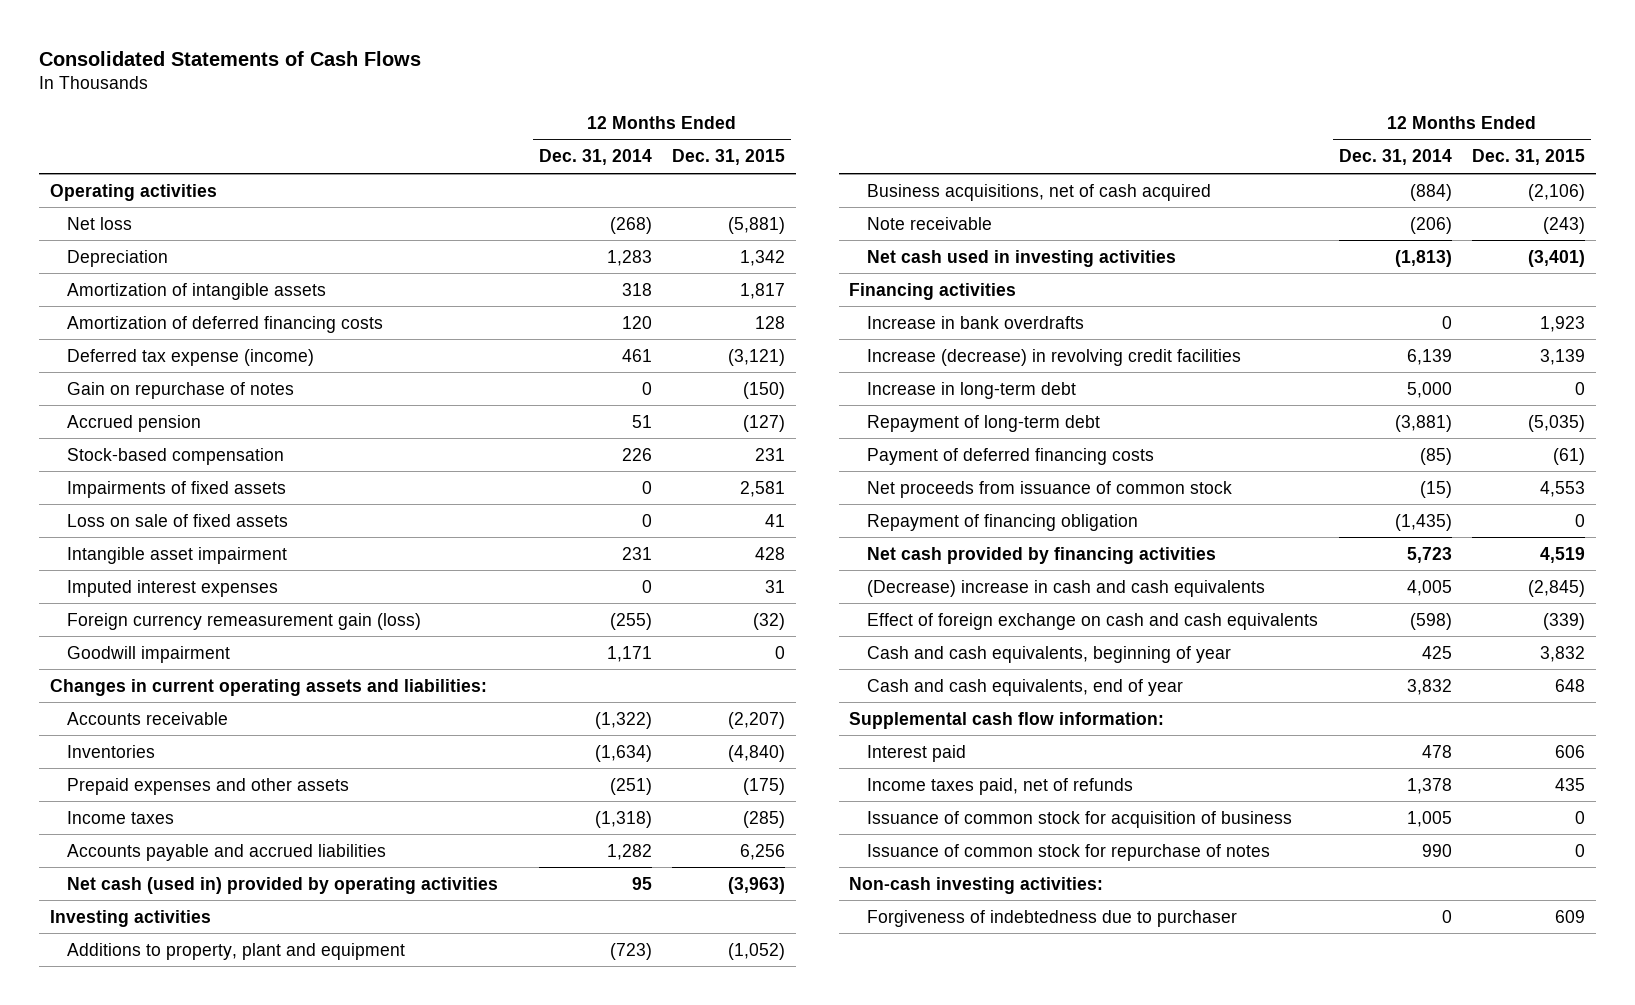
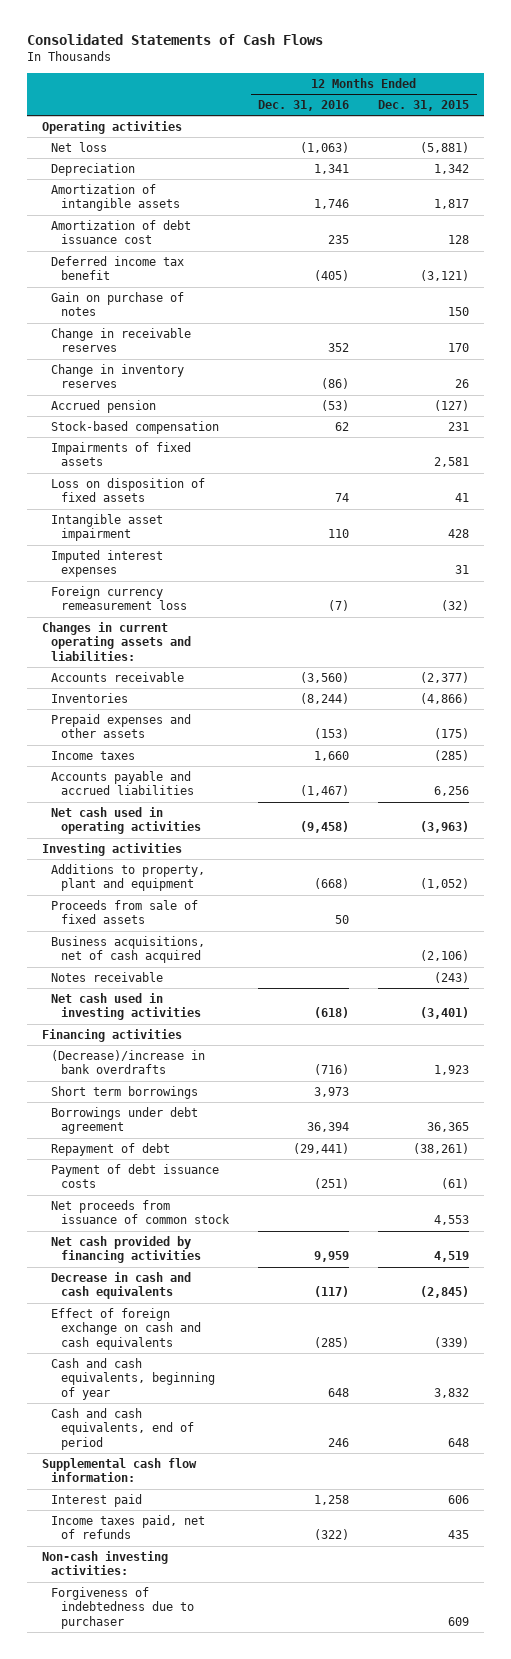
- | 12 Months Ended Dec. 31, 2014 | 12 Months Ended Dec. 31, 2015
+ | 12 Months Ended Dec. 31, 2016 | 12 Months Ended Dec. 31, 2015
- Amortization of deferred financing costs | 120 | 128
- Deferred tax expense (income) | 461 | (3,121)
- Gain on repurchase of notes | 0 | (150)
+ Amortization of debt issuance cost | 235 | 128
+ Deferred income tax benefit | (405) | (3,121)
+ Gain on purchase of notes | | 150
+ Change in receivable reserves | 352 | 170
+ Change in inventory reserves | (86) | 26
- Loss on sale of fixed assets | 0 | 41
+ Loss on disposition of fixed assets | 74 | 41
- Foreign currency remeasurement gain (loss) | (255) | (32)
- Goodwill impairment | 1,171 | 0
+ Foreign currency remeasurement loss | (7) | (32)
- Accounts receivable | (1,322) | (2,207)
- Inventories | (1,634) | (4,840)
+ Accounts receivable | (3,560) | (2,377)
+ Inventories | (8,244) | (4,866)
- Net cash (used in) provided by operating activities | 95 | (3,963)
+ Net cash used in operating activities | (9,458) | (3,963)
+ Proceeds from sale of fixed assets | 50 |
- Note receivable | (206) | (243)
+ Notes receivable | | (243)
- Increase in bank overdrafts | 0 | 1,923
- Increase (decrease) in revolving credit facilities | 6,139 | 3,139
- Increase in long-term debt | 5,000 | 0
- Repayment of long-term debt | (3,881) | (5,035)
- Payment of deferred financing costs | (85) | (61)
+ (Decrease)/increase in bank overdrafts | (716) | 1,923
+ Short term borrowings | 3,973 |
+ Borrowings under debt agreement | 36,394 | 36,365
+ Repayment of debt | (29,441) | (38,261)
+ Payment of debt issuance costs | (251) | (61)
- Repayment of financing obligation | (1,435) | 0
- (Decrease) increase in cash and cash equivalents | 4,005 | (2,845)
+ Decrease in cash and cash equivalents | (117) | (2,845)
- Cash and cash equivalents, end of year | 3,832 | 648
+ Cash and cash equivalents, end of period | 246 | 648
- Issuance of common stock for acquisition of business | 1,005 | 0
- Issuance of common stock for repurchase of notes | 990 | 0

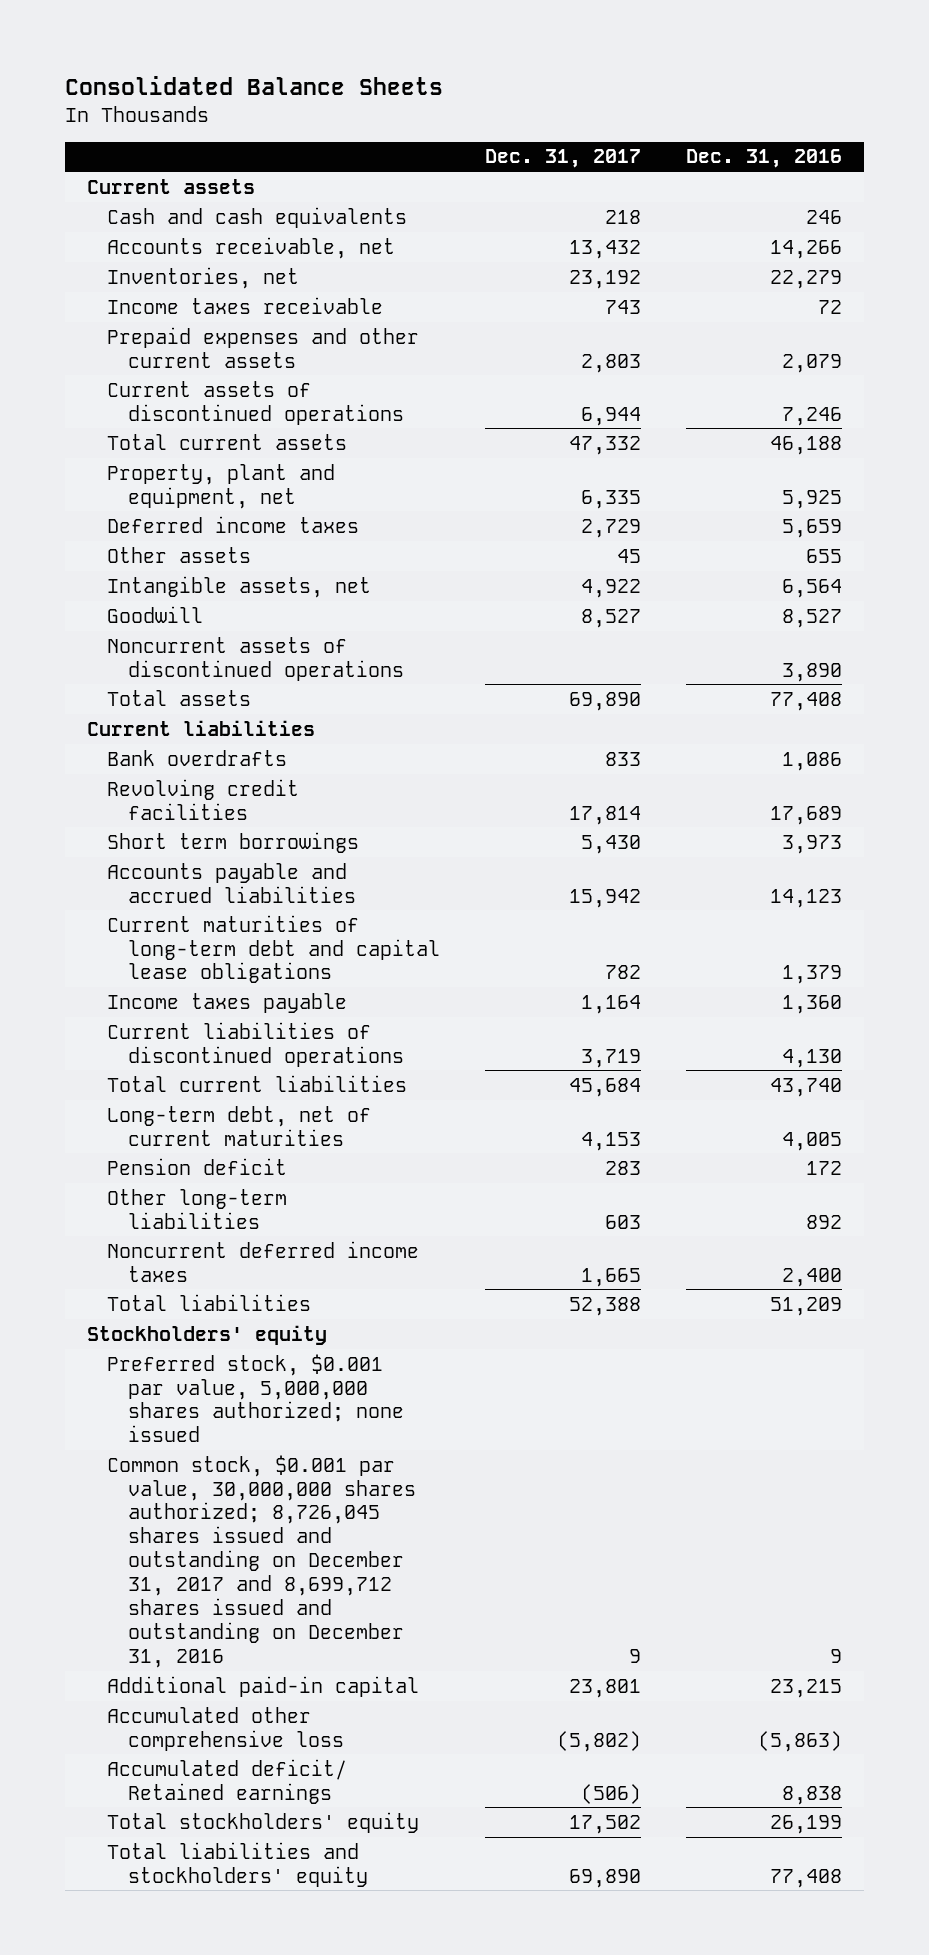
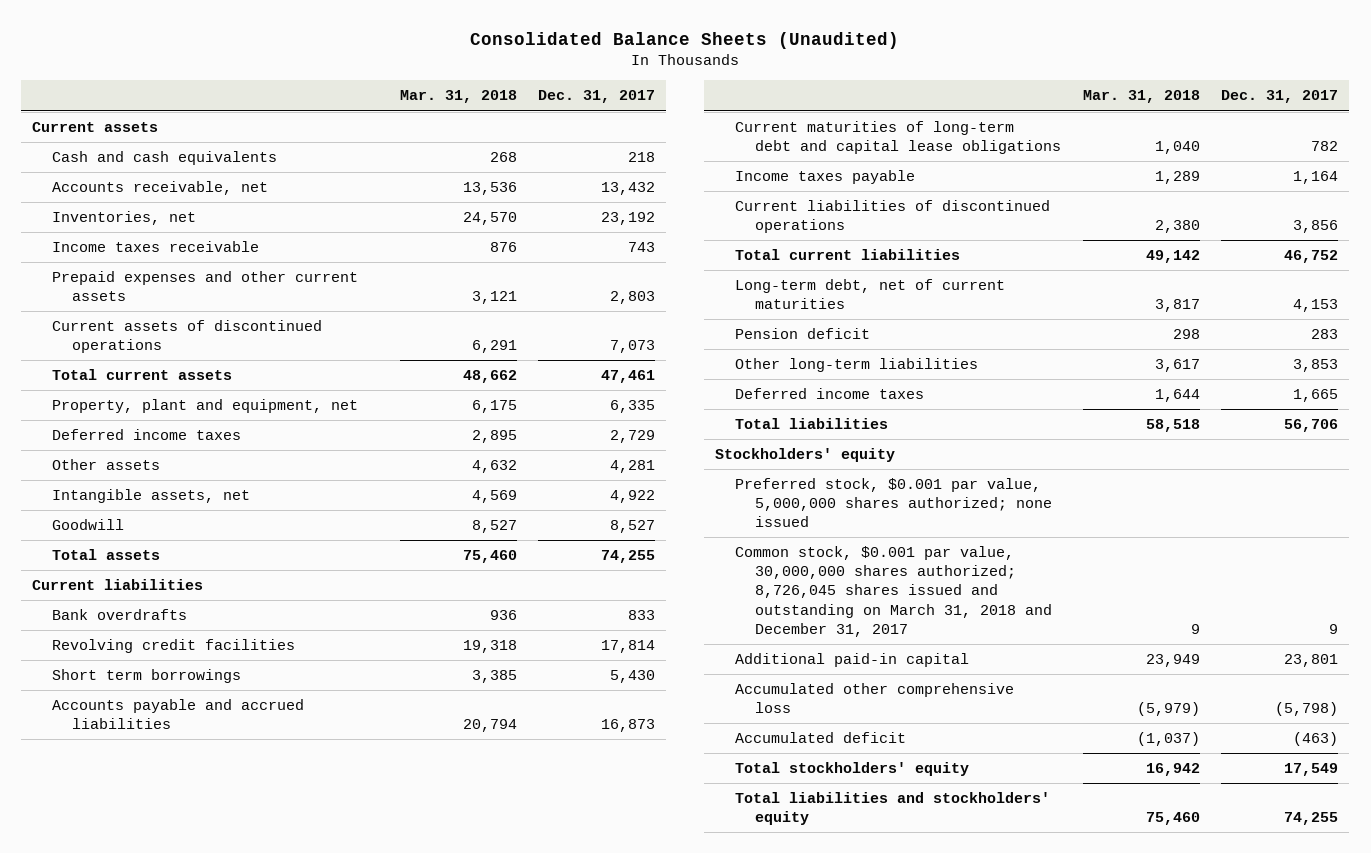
- Consolidated Balance Sheets
+ Consolidated Balance Sheets (Unaudited)
- | Dec. 31, 2017 | Dec. 31, 2016
+ | Mar. 31, 2018 | Dec. 31, 2017
- Current assets of discontinued operations | 6,944 | 7,246
- Total current assets | 47,332 | 46,188
+ Current assets of discontinued operations | 6,291 | 7,073
+ Total current assets | 48,662 | 47,461
- Other assets | 45 | 655
+ Other assets | 4,632 | 4,281
- Noncurrent assets of discontinued operations | | 3,890
- Total assets | 69,890 | 77,408
+ Total assets | 75,460 | 74,255
- Accounts payable and accrued liabilities | 15,942 | 14,123
+ Accounts payable and accrued liabilities | 20,794 | 16,873
- Current liabilities of discontinued operations | 3,719 | 4,130
- Total current liabilities | 45,684 | 43,740
+ Current liabilities of discontinued operations | 2,380 | 3,856
+ Total current liabilities | 49,142 | 46,752
- Other long-term liabilities | 603 | 892
- Noncurrent deferred income taxes | 1,665 | 2,400
- Total liabilities | 52,388 | 51,209
+ Other long-term liabilities | 3,617 | 3,853
+ Deferred income taxes | 1,644 | 1,665
+ Total liabilities | 58,518 | 56,706
- Common stock, $0.001 par value, 30,000,000 shares authorized; 8,726,045 shares issued and outstanding on December 31, 2017 and 8,699,712 shares issued and outstanding on December 31, 2016 | 9 | 9
+ Common stock, $0.001 par value, 30,000,000 shares authorized; 8,726,045 shares issued and outstanding on March 31, 2018 and December 31, 2017 | 9 | 9
- Accumulated other comprehensive loss | (5,802) | (5,863)
- Accumulated deficit/ Retained earnings | (506) | 8,838
- Total stockholders' equity | 17,502 | 26,199
- Total liabilities and stockholders' equity | 69,890 | 77,408
+ Accumulated other comprehensive loss | (5,979) | (5,798)
+ Accumulated deficit | (1,037) | (463)
+ Total stockholders' equity | 16,942 | 17,549
+ Total liabilities and stockholders' equity | 75,460 | 74,255

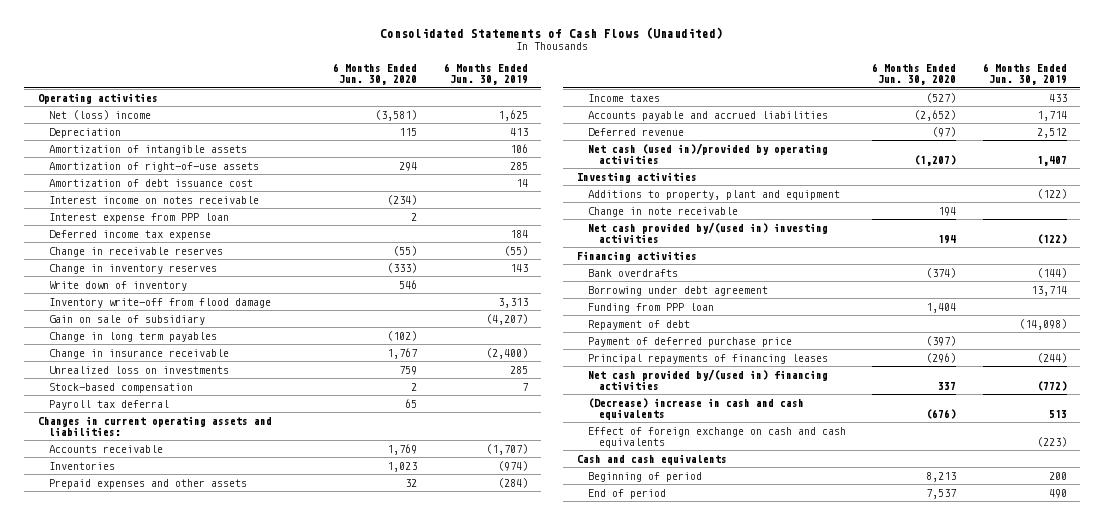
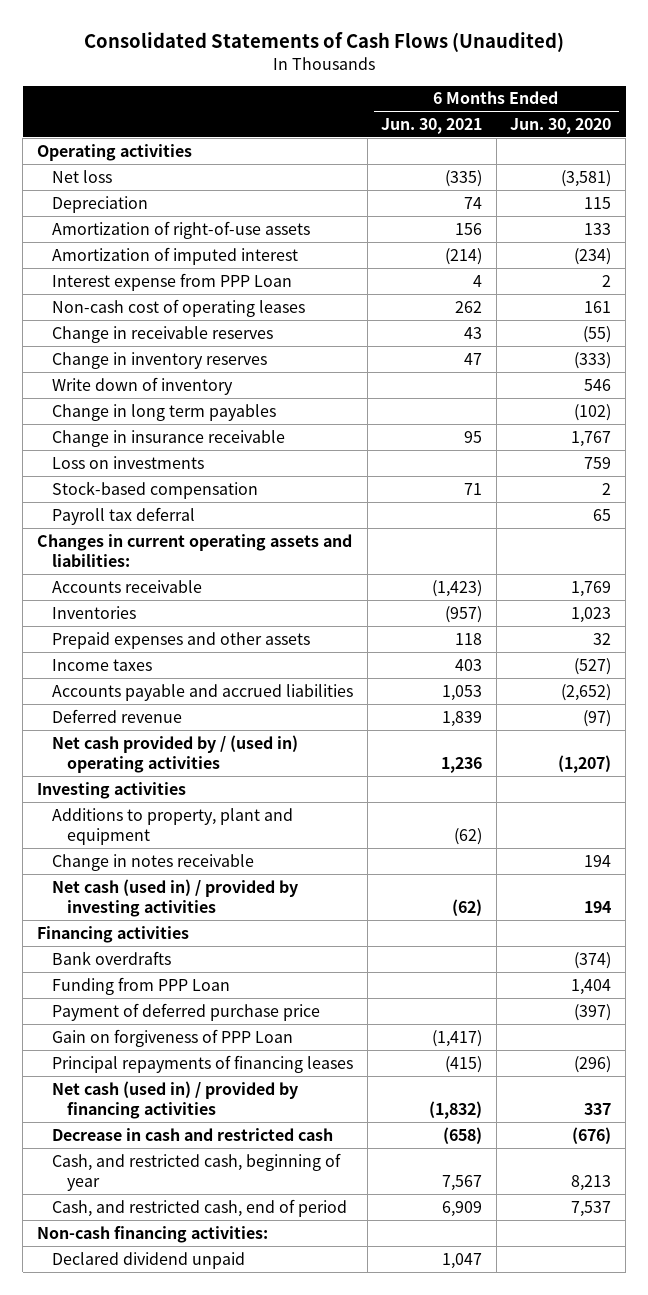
- | 6 Months Ended Jun. 30, 2020 | 6 Months Ended Jun. 30, 2019
+ | 6 Months Ended Jun. 30, 2021 | 6 Months Ended Jun. 30, 2020
- Net (loss) income | (3,581) | 1,625
+ Net loss | (335) | (3,581)
- Amortization of intangible assets | | 106
- Amortization of right-of-use assets | 294 | 285
- Amortization of debt issuance cost | | 14
- Interest income on notes receivable | (234) |
- Interest expense from PPP loan | 2 |
- Deferred income tax expense | | 184
+ Amortization of right-of-use assets | 156 | 133
+ Amortization of imputed interest | (214) | (234)
+ Interest expense from PPP Loan | 4 | 2
+ Non-cash cost of operating leases | 262 | 161
- Inventory write-off from flood damage | | 3,313
- Gain on sale of subsidiary | | (4,207)
- Unrealized loss on investments | 759 | 285
+ Loss on investments | | 759
- Net cash (used in)/provided by operating activities | (1,207) | 1,407
+ Net cash provided by / (used in) operating activities | 1,236 | (1,207)
- Change in note receivable | 194 |
- Net cash provided by/(used in) investing activities | 194 | (122)
+ Change in notes receivable | | 194
+ Net cash (used in) / provided by investing activities | (62) | 194
- Borrowing under debt agreement | | 13,714
- Funding from PPP loan | 1,404 |
- Repayment of debt | | (14,098)
+ Funding from PPP Loan | | 1,404
+ Gain on forgiveness of PPP Loan | (1,417) |
- Net cash provided by/(used in) financing activities | 337 | (772)
- (Decrease) increase in cash and cash equivalents | (676) | 513
- Effect of foreign exchange on cash and cash equivalents | | (223)
- Cash and cash equivalents
- Beginning of period | 8,213 | 200
- End of period | 7,537 | 490
+ Net cash (used in) / provided by financing activities | (1,832) | 337
+ Decrease in cash and restricted cash | (658) | (676)
+ Cash, and restricted cash, beginning of year | 7,567 | 8,213
+ Cash, and restricted cash, end of period | 6,909 | 7,537
+ Non-cash financing activities:
+ Declared dividend unpaid | 1,047 |

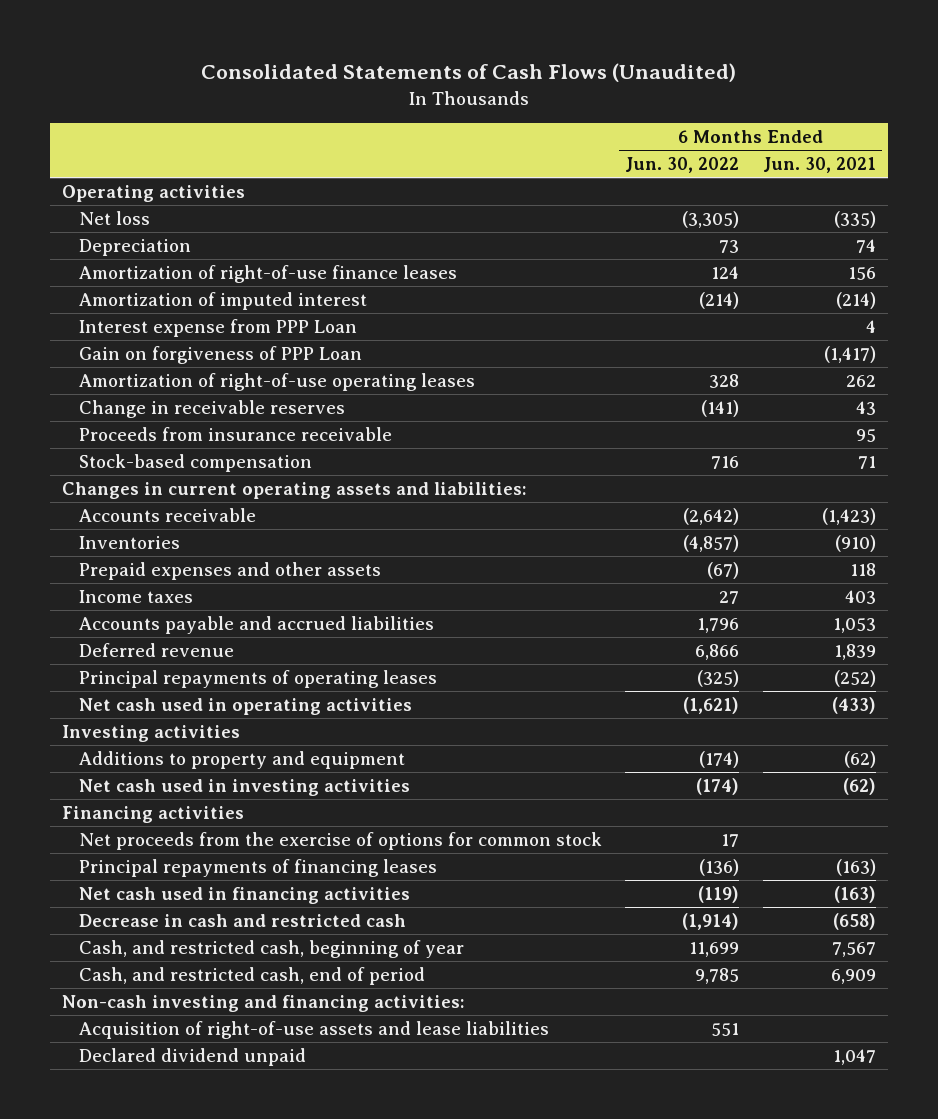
- | 6 Months Ended Jun. 30, 2021 | 6 Months Ended Jun. 30, 2020
+ | 6 Months Ended Jun. 30, 2022 | 6 Months Ended Jun. 30, 2021
- Amortization of right-of-use assets | 156 | 133
+ Amortization of right-of-use finance leases | 124 | 156
- Non-cash cost of operating leases | 262 | 161
moved up: Gain on forgiveness of PPP Loan | | (1,417)
+ Amortization of right-of-use operating leases | 328 | 262
- Change in inventory reserves | 47 | (333)
- Write down of inventory | | 546
- Change in long term payables | | (102)
- Change in insurance receivable | 95 | 1,767
- Loss on investments | | 759
+ Proceeds from insurance receivable | | 95
- Payroll tax deferral | | 65
- Inventories | (957) | 1,023
+ Inventories | (4,857) | (910)
- Net cash provided by / (used in) operating activities | 1,236 | (1,207)
+ Principal repayments of operating leases | (325) | (252)
+ Net cash used in operating activities | (1,621) | (433)
- Additions to property, plant and equipment | (62) |
- Change in notes receivable | | 194
- Net cash (used in) / provided by investing activities | (62) | 194
+ Additions to property and equipment | (174) | (62)
+ Net cash used in investing activities | (174) | (62)
- Bank overdrafts | | (374)
- Funding from PPP Loan | | 1,404
- Payment of deferred purchase price | | (397)
- Principal repayments of financing leases | (415) | (296)
- Net cash (used in) / provided by financing activities | (1,832) | 337
+ Net proceeds from the exercise of options for common stock | 17 |
+ Principal repayments of financing leases | (136) | (163)
+ Net cash used in financing activities | (119) | (163)
- Non-cash financing activities:
+ Non-cash investing and financing activities:
+ Acquisition of right-of-use assets and lease liabilities | 551 |

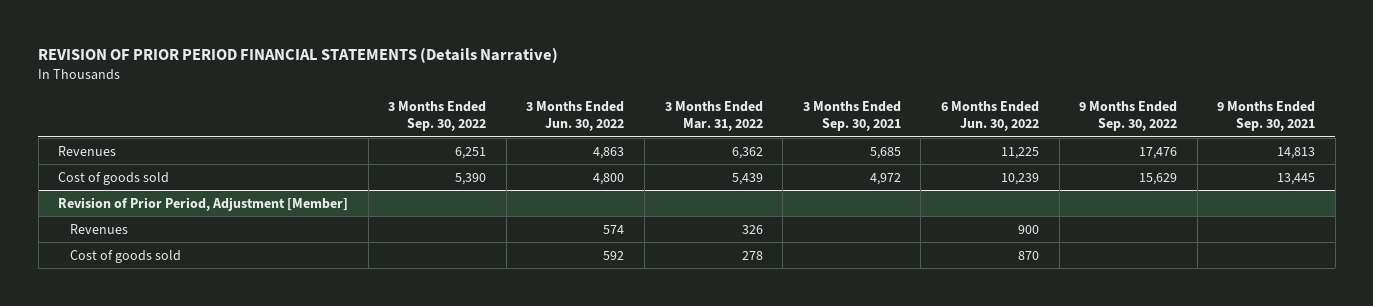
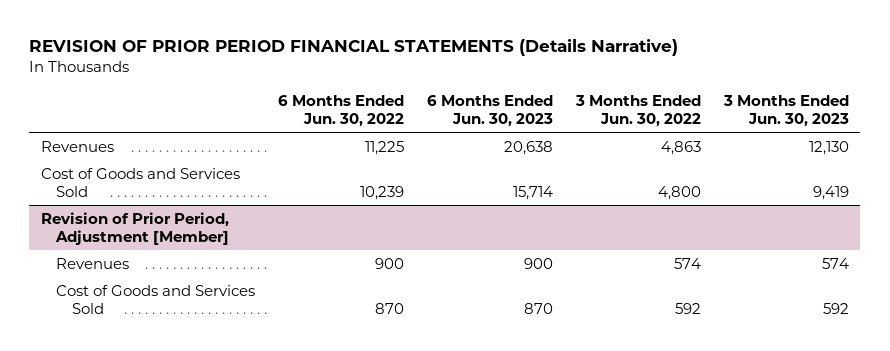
- | 3 Months Ended Sep. 30, 2022 | 3 Months Ended Jun. 30, 2022 | 3 Months Ended Mar. 31, 2022 | 3 Months Ended Sep. 30, 2021 | 6 Months Ended Jun. 30, 2022 | 9 Months Ended Sep. 30, 2022 | 9 Months Ended Sep. 30, 2021
+ | 6 Months Ended Jun. 30, 2022 | 6 Months Ended Jun. 30, 2023 | 3 Months Ended Jun. 30, 2022 | 3 Months Ended Jun. 30, 2023
- Cost of goods sold | 5,390 | 4,800 | 5,439 | 4,972 | 10,239 | 15,629 | 13,445
+ Cost of Goods and Services Sold | 10,239 | 15,714 | 4,800 | 9,419
@ Revision of Prior Period, Adjustment [Member]
- Cost of goods sold | | 592 | 278 | | 870 | |
+ Cost of Goods and Services Sold | 870 | 870 | 592 | 592

